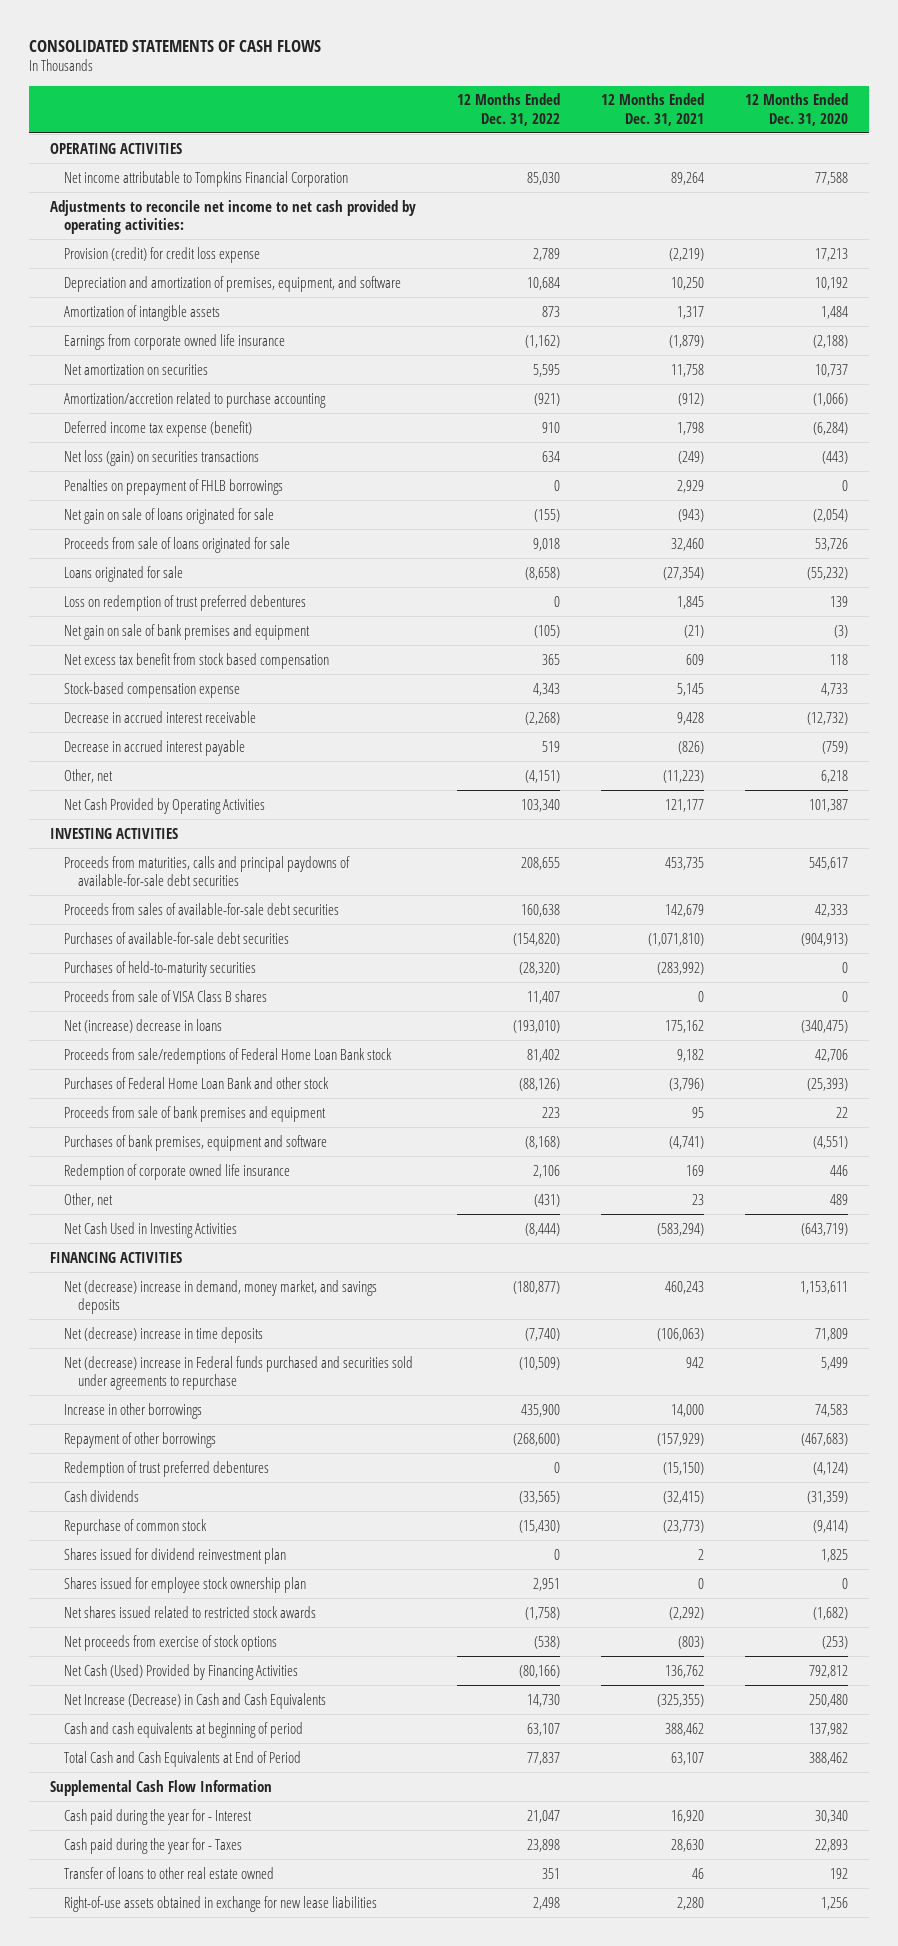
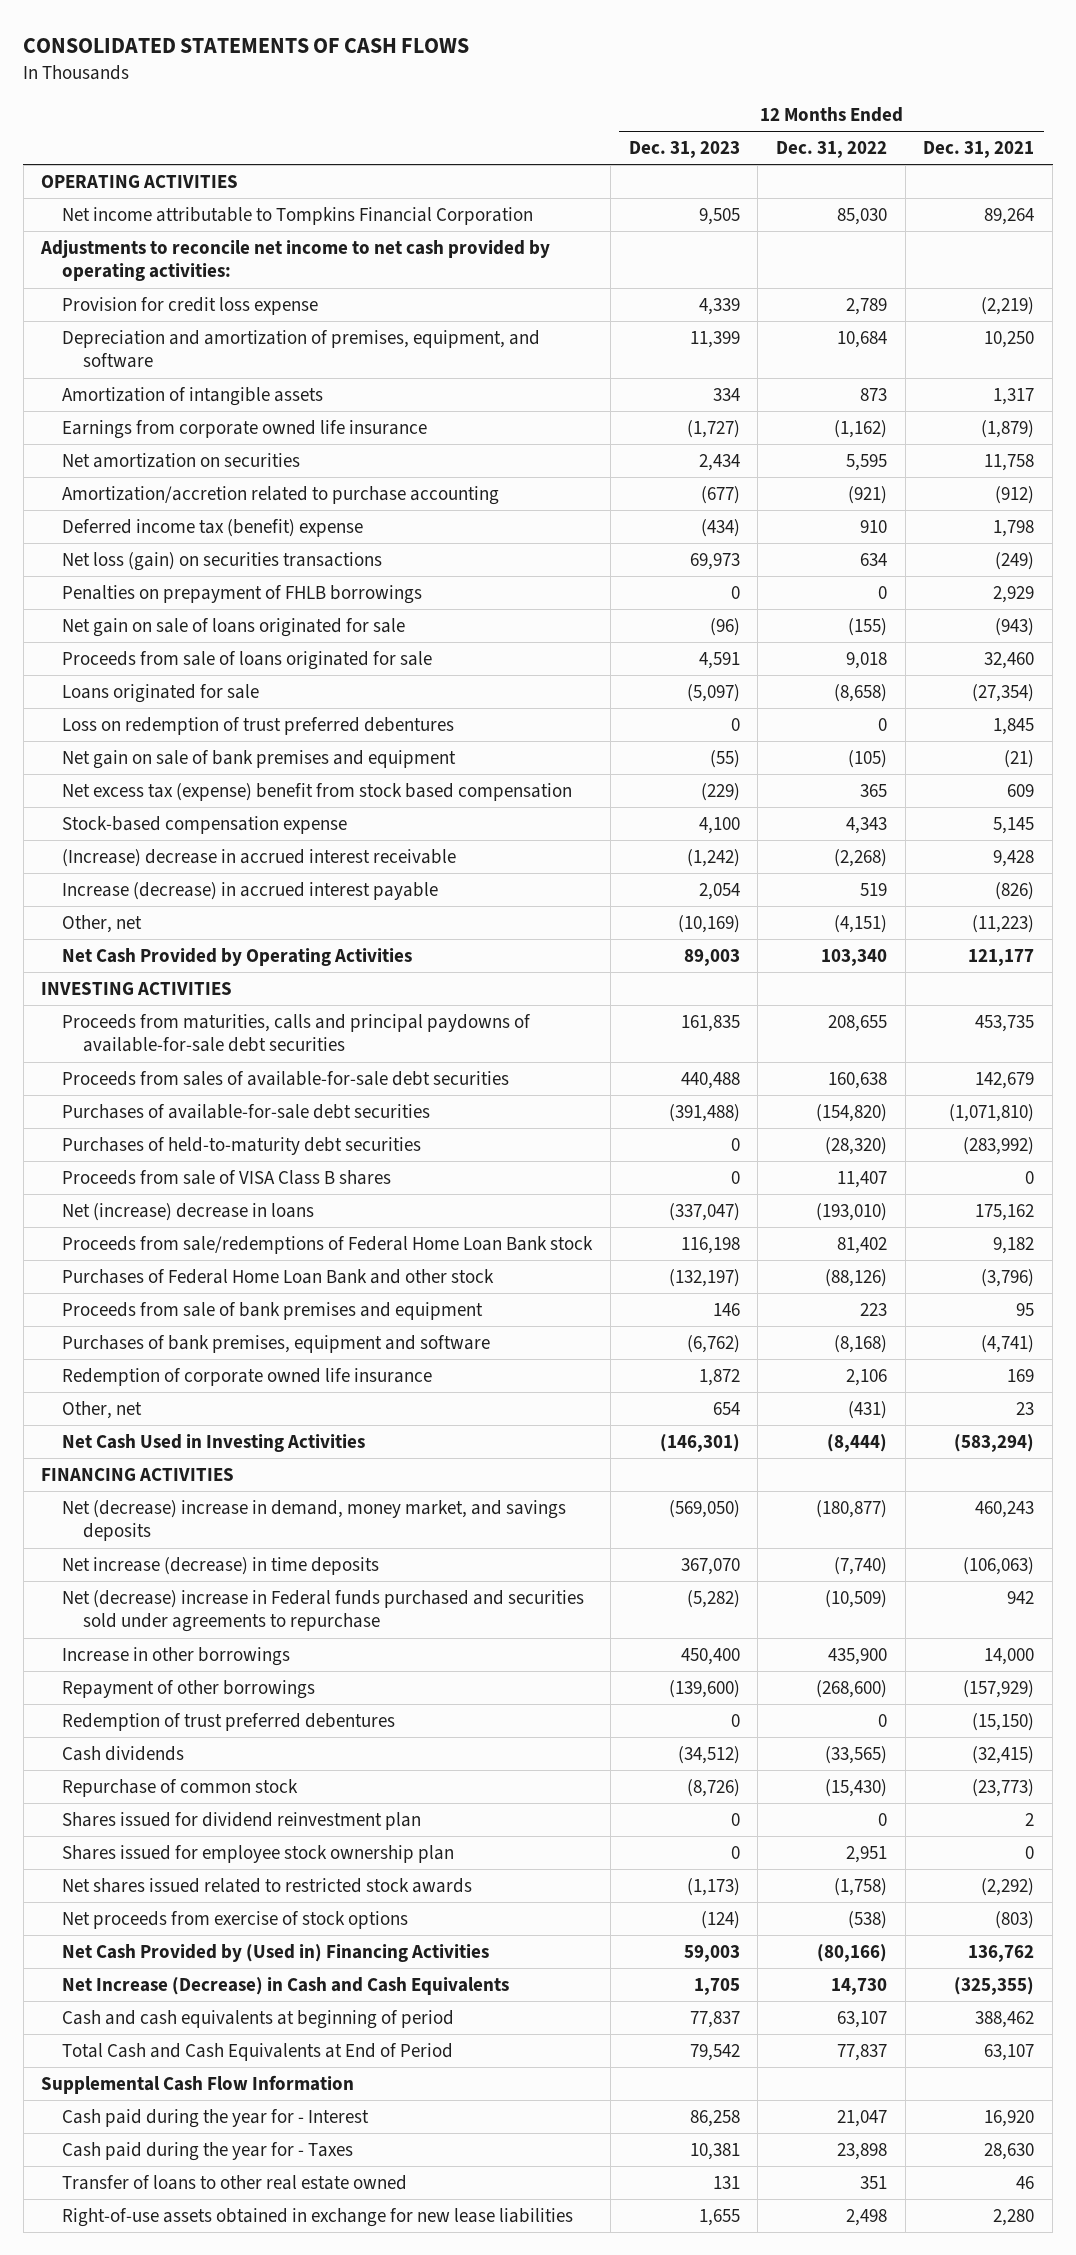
- | 12 Months Ended Dec. 31, 2022 | 12 Months Ended Dec. 31, 2021 | 12 Months Ended Dec. 31, 2020
+ | 12 Months Ended Dec. 31, 2023 | 12 Months Ended Dec. 31, 2022 | 12 Months Ended Dec. 31, 2021
- Provision (credit) for credit loss expense | 2,789 | (2,219) | 17,213
+ Provision for credit loss expense | 4,339 | 2,789 | (2,219)
- Deferred income tax expense (benefit) | 910 | 1,798 | (6,284)
+ Deferred income tax (benefit) expense | (434) | 910 | 1,798
- Net excess tax benefit from stock based compensation | 365 | 609 | 118
+ Net excess tax (expense) benefit from stock based compensation | (229) | 365 | 609
- Decrease in accrued interest receivable | (2,268) | 9,428 | (12,732)
- Decrease in accrued interest payable | 519 | (826) | (759)
+ (Increase) decrease in accrued interest receivable | (1,242) | (2,268) | 9,428
+ Increase (decrease) in accrued interest payable | 2,054 | 519 | (826)
- Purchases of held-to-maturity securities | (28,320) | (283,992) | 0
+ Purchases of held-to-maturity debt securities | 0 | (28,320) | (283,992)
- Net (decrease) increase in time deposits | (7,740) | (106,063) | 71,809
+ Net increase (decrease) in time deposits | 367,070 | (7,740) | (106,063)
- Net Cash (Used) Provided by Financing Activities | (80,166) | 136,762 | 792,812
+ Net Cash Provided by (Used in) Financing Activities | 59,003 | (80,166) | 136,762

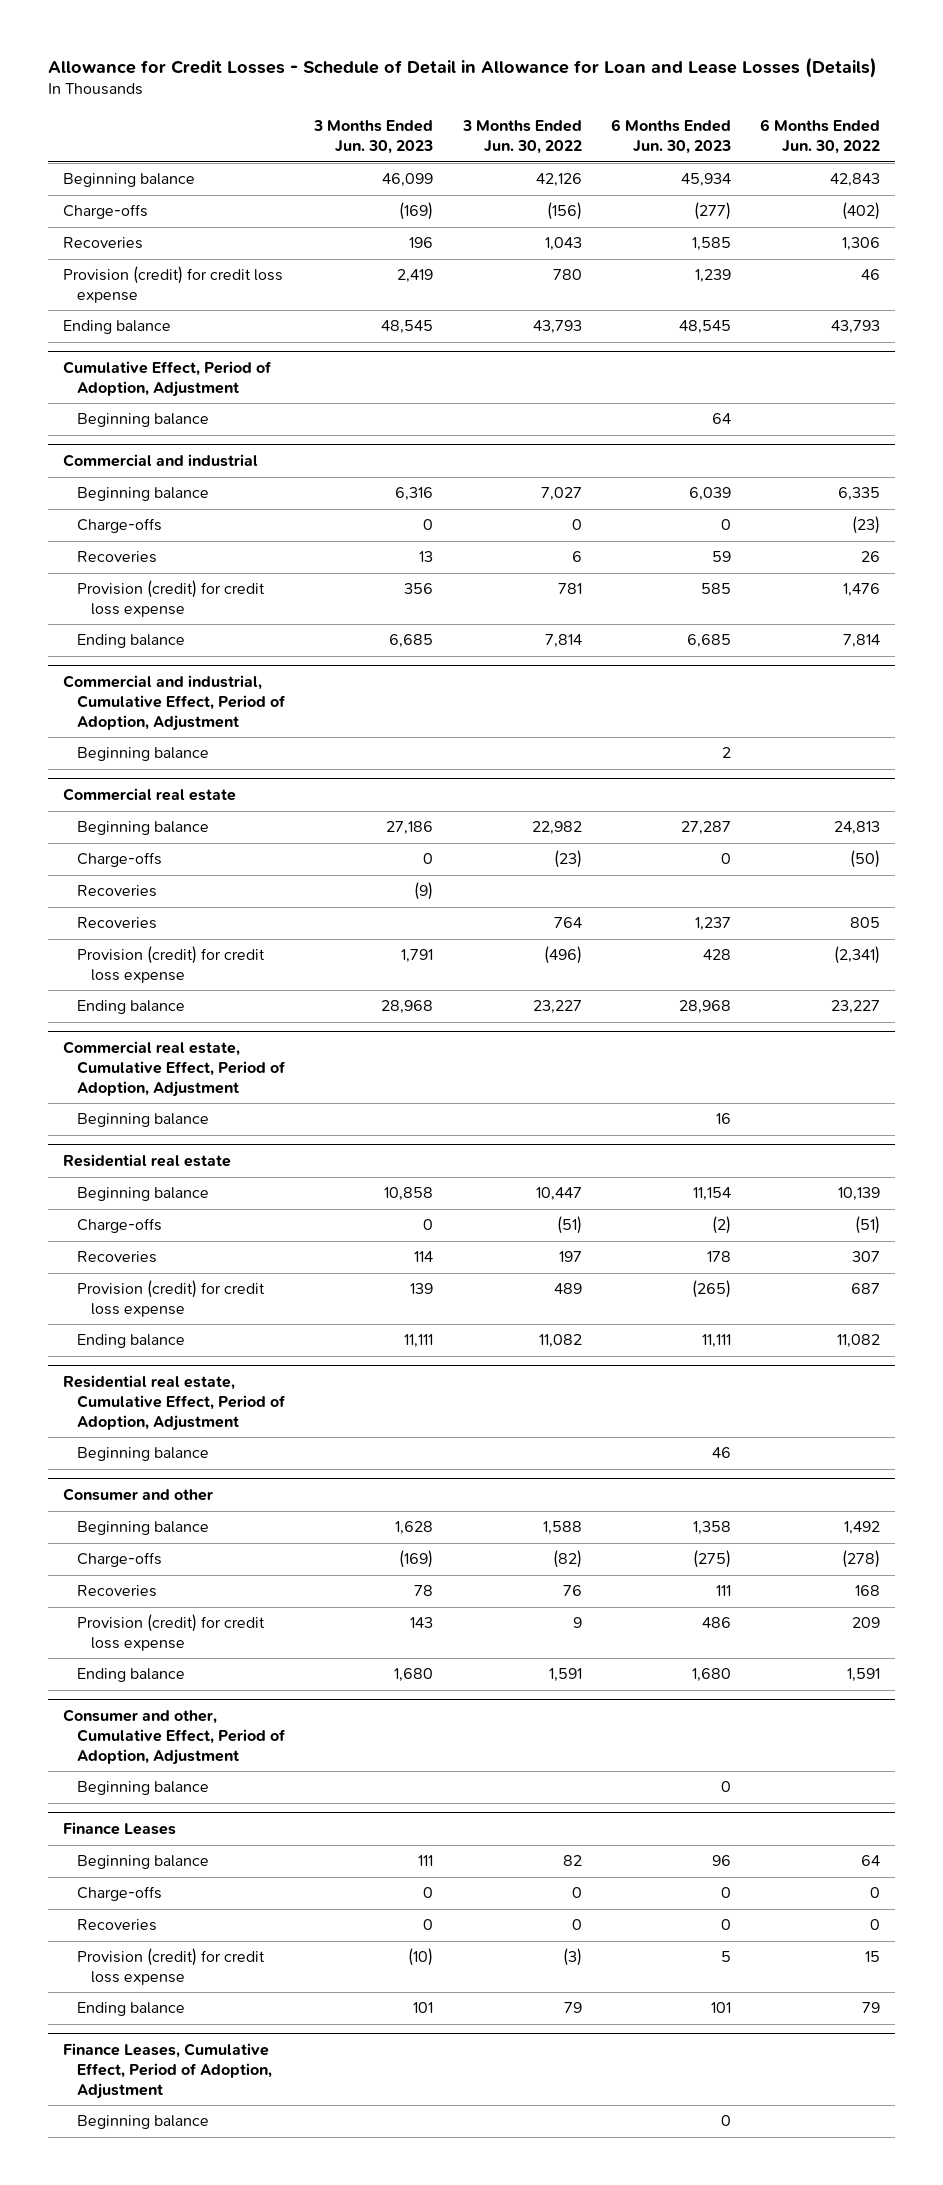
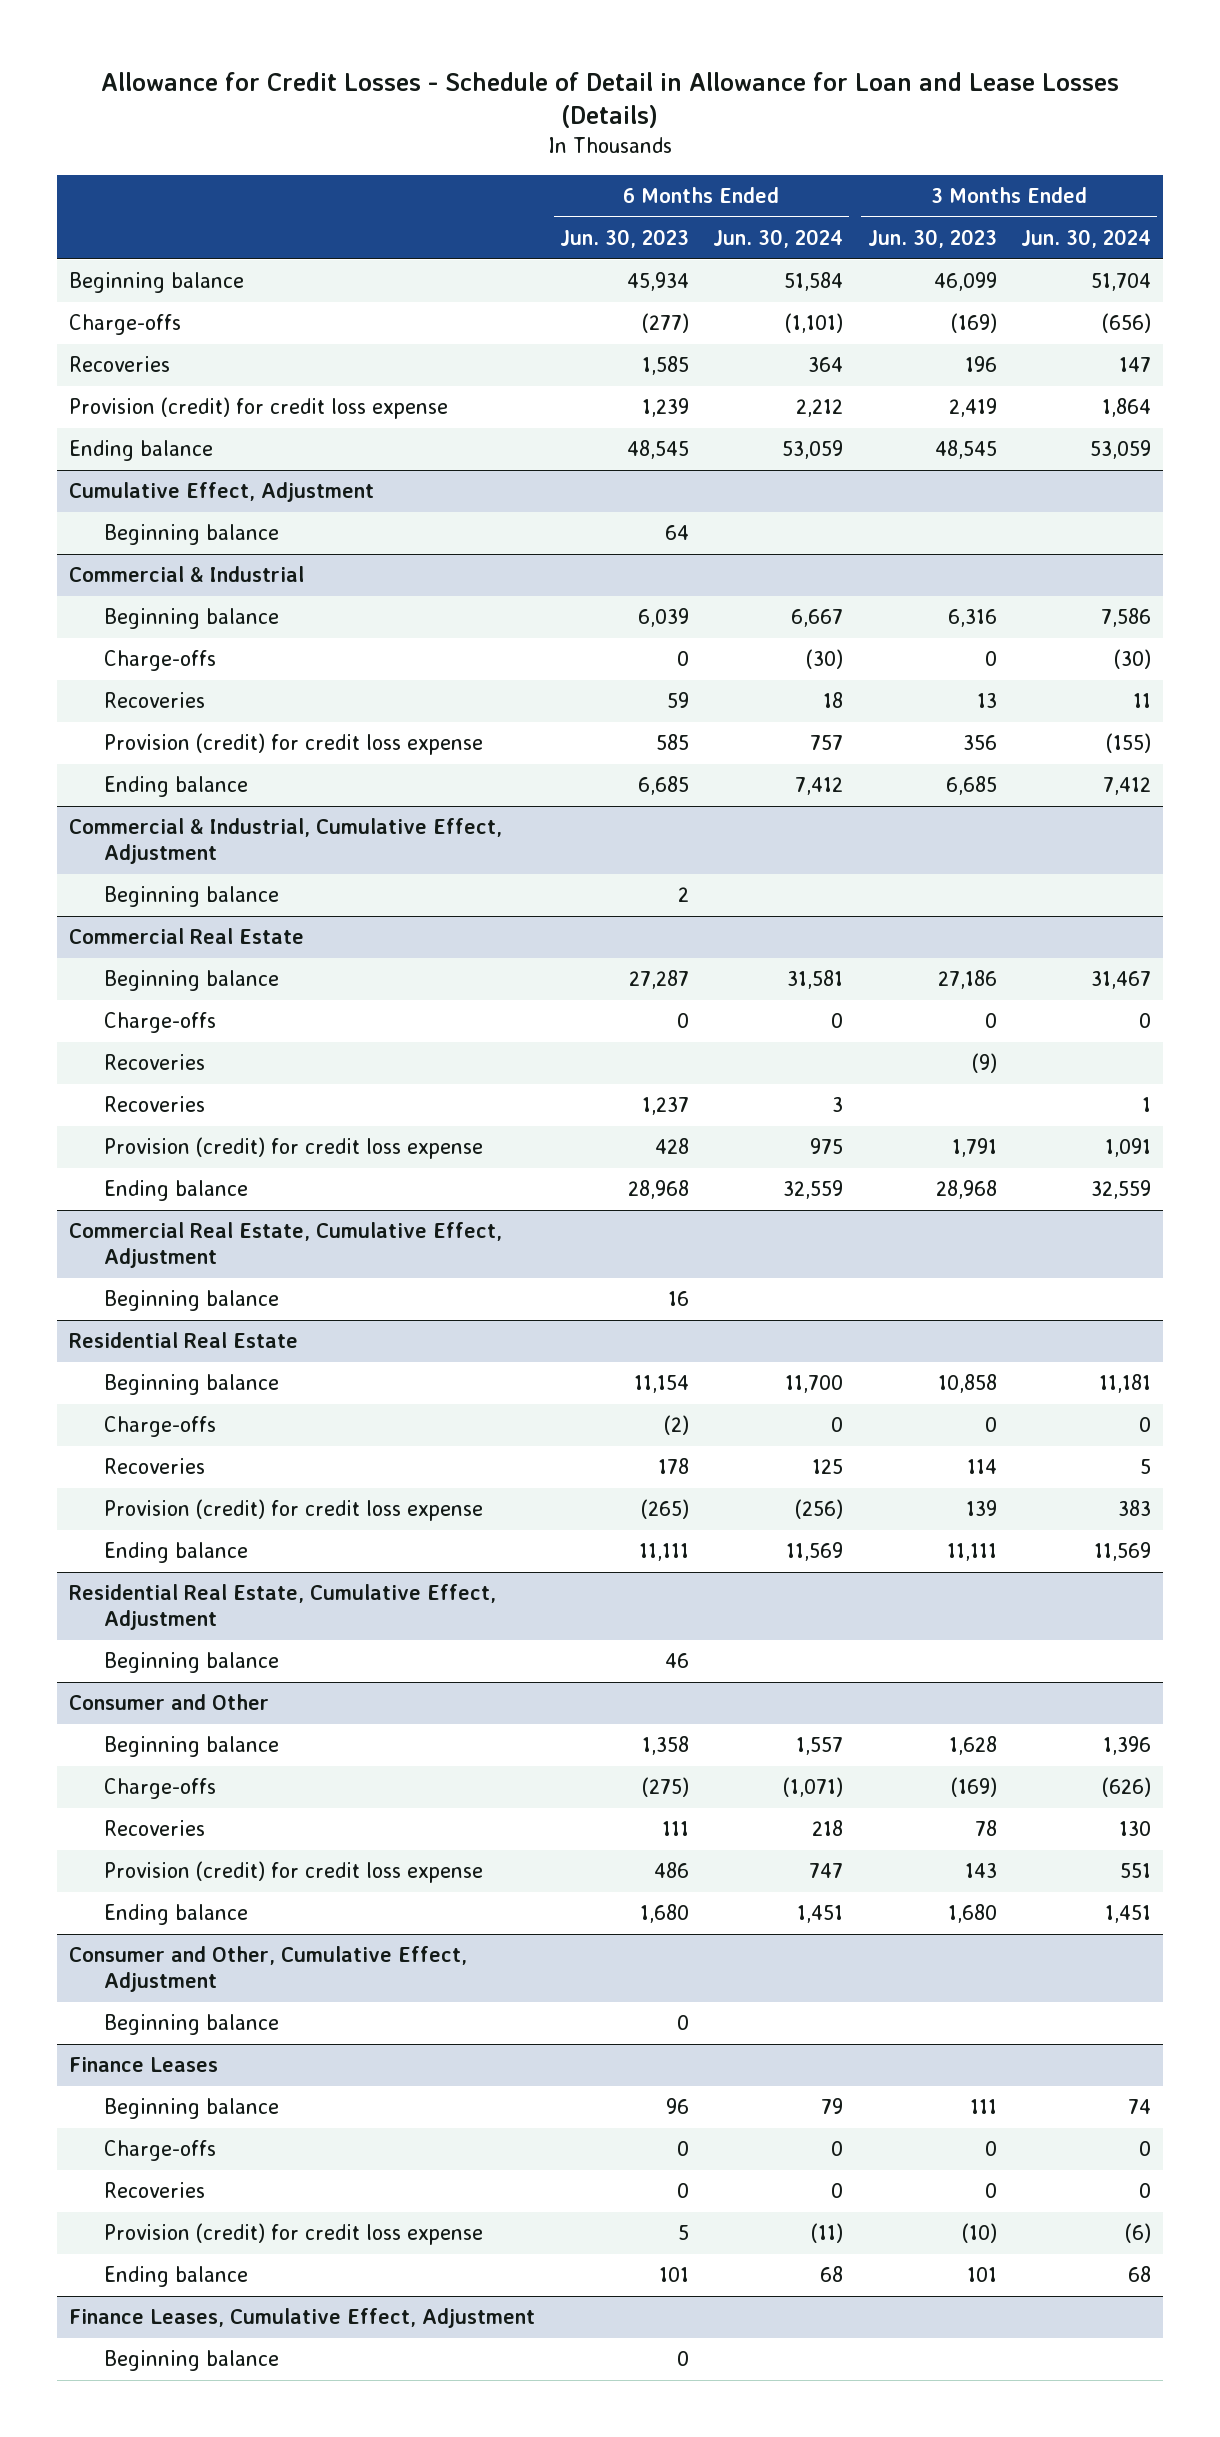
- | 3 Months Ended Jun. 30, 2023 | 3 Months Ended Jun. 30, 2022 | 6 Months Ended Jun. 30, 2023 | 6 Months Ended Jun. 30, 2022
+ | 6 Months Ended Jun. 30, 2023 | 6 Months Ended Jun. 30, 2024 | 3 Months Ended Jun. 30, 2023 | 3 Months Ended Jun. 30, 2024
- Cumulative Effect, Period of Adoption, Adjustment
+ Cumulative Effect, Adjustment
- Commercial and industrial
+ Commercial & Industrial
- Commercial and industrial, Cumulative Effect, Period of Adoption, Adjustment
+ Commercial & Industrial, Cumulative Effect, Adjustment
- Commercial real estate
+ Commercial Real Estate
- Commercial real estate, Cumulative Effect, Period of Adoption, Adjustment
+ Commercial Real Estate, Cumulative Effect, Adjustment
- Residential real estate
+ Residential Real Estate
- Residential real estate, Cumulative Effect, Period of Adoption, Adjustment
+ Residential Real Estate, Cumulative Effect, Adjustment
- Consumer and other
+ Consumer and Other
- Consumer and other, Cumulative Effect, Period of Adoption, Adjustment
+ Consumer and Other, Cumulative Effect, Adjustment
- Finance Leases, Cumulative Effect, Period of Adoption, Adjustment
+ Finance Leases, Cumulative Effect, Adjustment

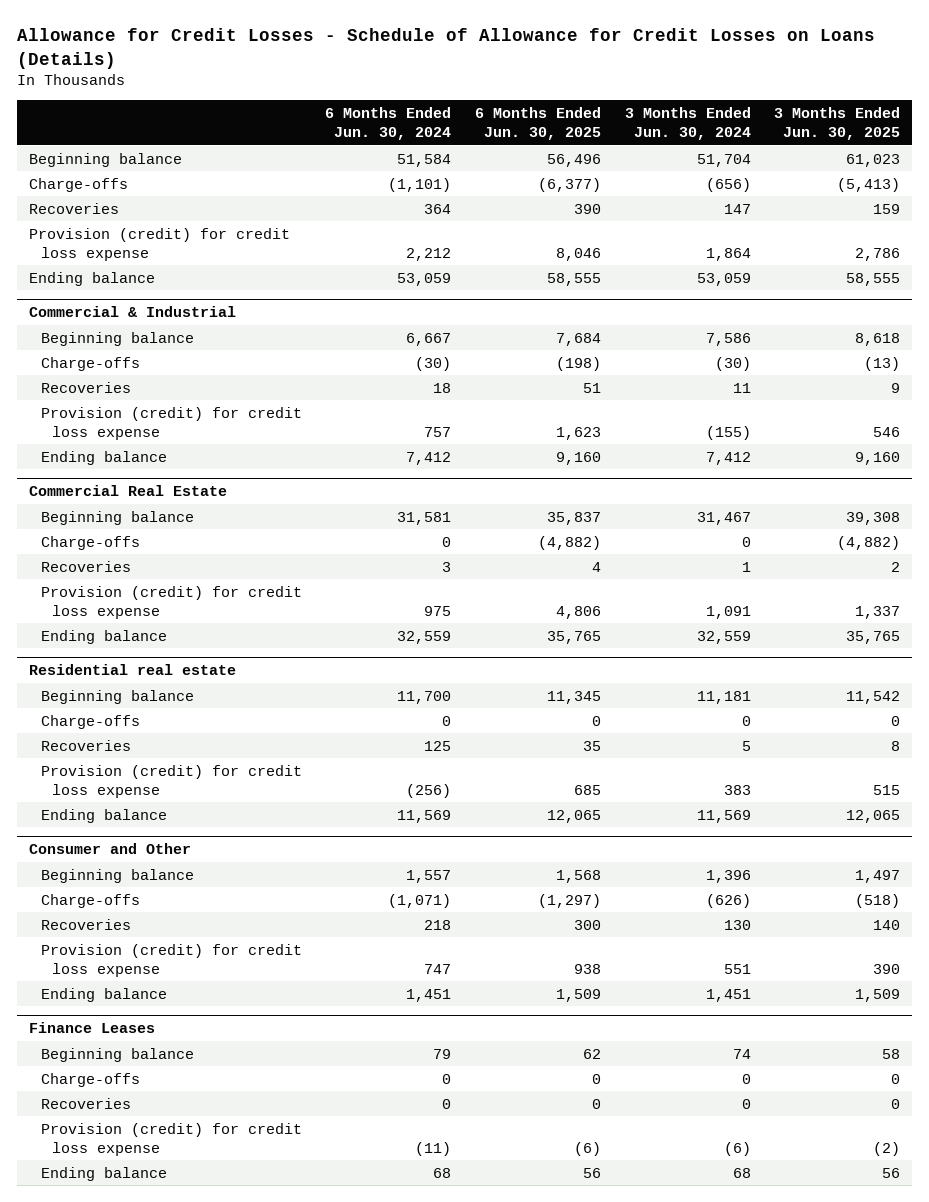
- Allowance for Credit Losses - Schedule of Detail in Allowance for Loan and Lease Losses (Details)
+ Allowance for Credit Losses - Schedule of Allowance for Credit Losses on Loans (Details)
- | 6 Months Ended Jun. 30, 2023 | 6 Months Ended Jun. 30, 2024 | 3 Months Ended Jun. 30, 2023 | 3 Months Ended Jun. 30, 2024
+ | 6 Months Ended Jun. 30, 2024 | 6 Months Ended Jun. 30, 2025 | 3 Months Ended Jun. 30, 2024 | 3 Months Ended Jun. 30, 2025
- Cumulative Effect, Adjustment
- Beginning balance | 64 | | |
- Commercial & Industrial, Cumulative Effect, Adjustment
- Beginning balance | 2 | | |
@ Commercial Real Estate
- Recoveries | | | (9) |
- Commercial Real Estate, Cumulative Effect, Adjustment
- Beginning balance | 16 | | |
- Residential Real Estate
+ Residential real estate
- Residential Real Estate, Cumulative Effect, Adjustment
- Beginning balance | 46 | | |
- Consumer and Other, Cumulative Effect, Adjustment
- Beginning balance | 0 | | |
- Finance Leases, Cumulative Effect, Adjustment
- Beginning balance | 0 | | |

